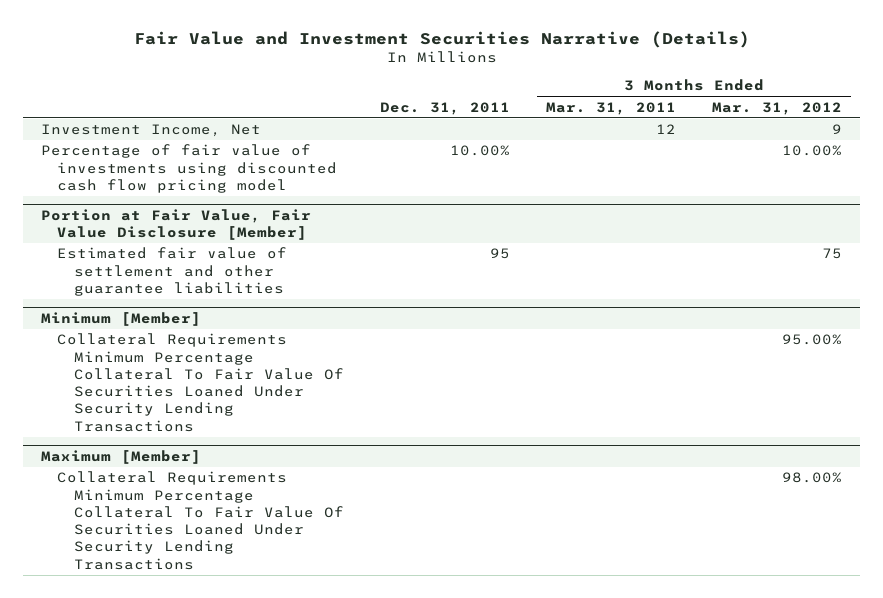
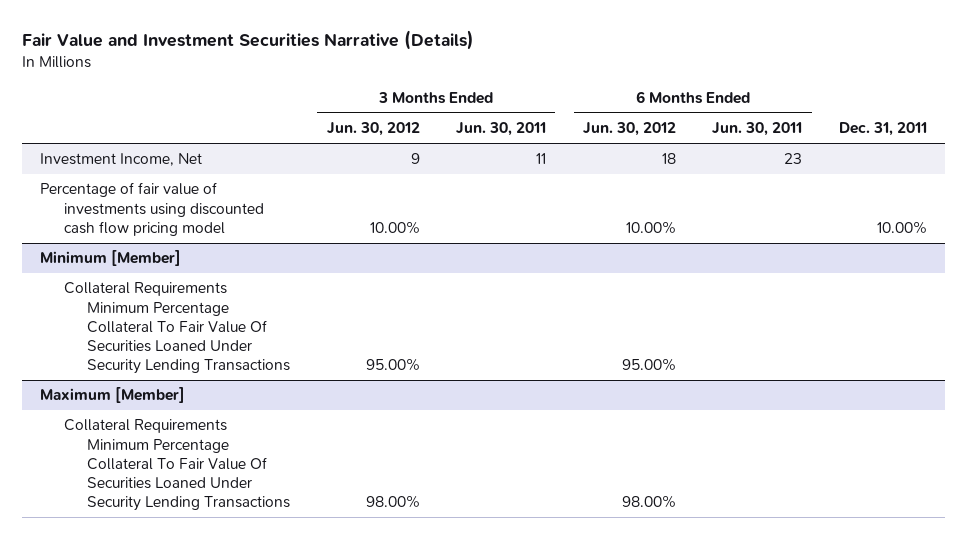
- | Dec. 31, 2011 | 3 Months Ended Mar. 31, 2011 | 3 Months Ended Mar. 31, 2012
+ | 3 Months Ended Jun. 30, 2012 | 3 Months Ended Jun. 30, 2011 | 6 Months Ended Jun. 30, 2012 | 6 Months Ended Jun. 30, 2011 | Dec. 31, 2011
- Portion at Fair Value, Fair Value Disclosure [Member]
- Estimated fair value of settlement and other guarantee liabilities | 95 | | 75

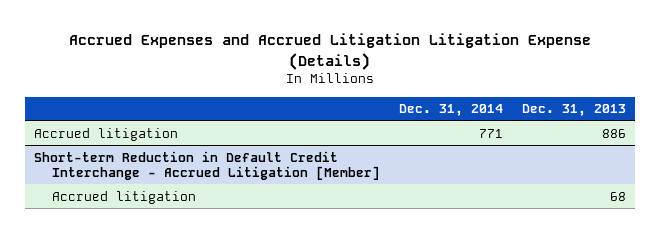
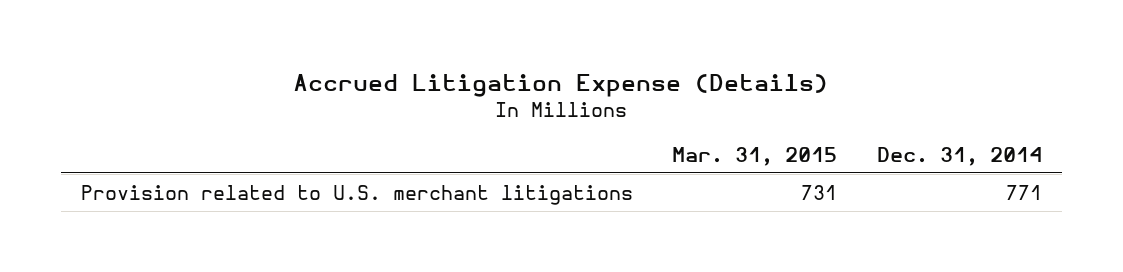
- Accrued Expenses and Accrued Litigation Litigation Expense (Details)
+ Accrued Litigation Expense (Details)
- | Dec. 31, 2014 | Dec. 31, 2013
+ | Mar. 31, 2015 | Dec. 31, 2014
- Accrued litigation | 771 | 886
- Short-term Reduction in Default Credit Interchange - Accrued Litigation [Member]
- Accrued litigation | | 68
+ Provision related to U.S. merchant litigations | 731 | 771

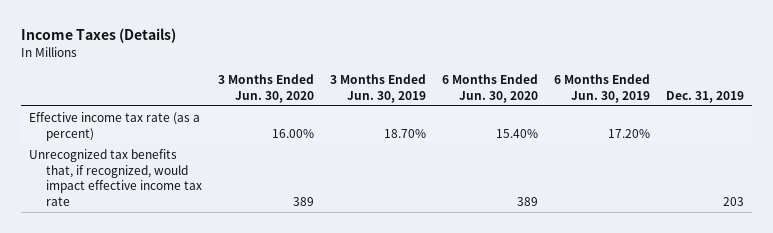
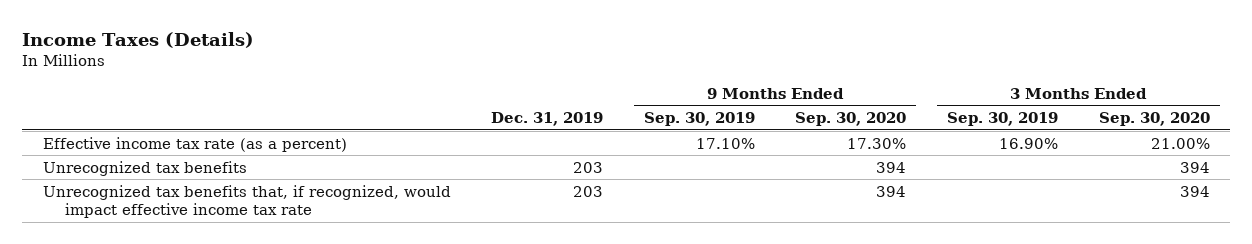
- | 3 Months Ended Jun. 30, 2020 | 3 Months Ended Jun. 30, 2019 | 6 Months Ended Jun. 30, 2020 | 6 Months Ended Jun. 30, 2019 | Dec. 31, 2019
+ | Dec. 31, 2019 | 9 Months Ended Sep. 30, 2019 | 9 Months Ended Sep. 30, 2020 | 3 Months Ended Sep. 30, 2019 | 3 Months Ended Sep. 30, 2020
+ Unrecognized tax benefits | 203 | | 394 | | 394

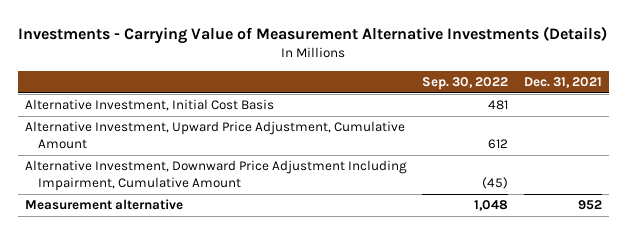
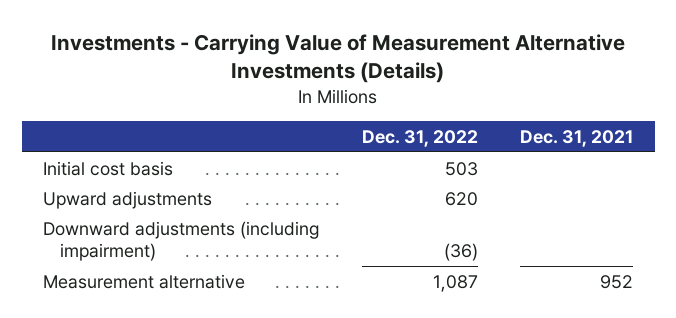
- | Sep. 30, 2022 | Dec. 31, 2021
+ | Dec. 31, 2022 | Dec. 31, 2021
- Alternative Investment, Initial Cost Basis | 481 |
- Alternative Investment, Upward Price Adjustment, Cumulative Amount | 612 |
- Alternative Investment, Downward Price Adjustment Including Impairment, Cumulative Amount | (45) |
+ Initial cost basis | 503 |
+ Upward adjustments | 620 |
+ Downward adjustments (including impairment) | (36) |

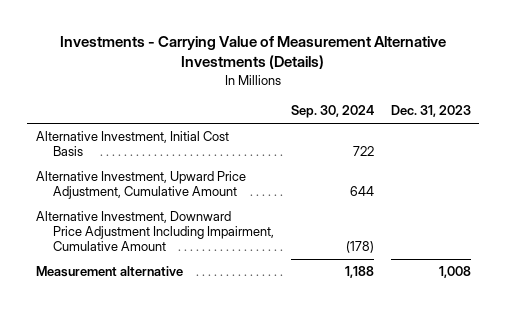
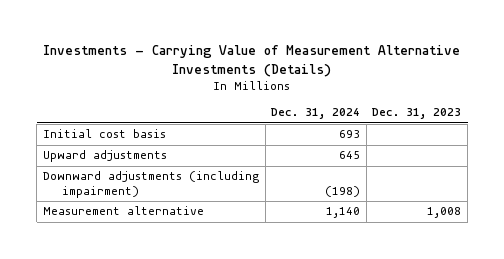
- | Sep. 30, 2024 | Dec. 31, 2023
+ | Dec. 31, 2024 | Dec. 31, 2023
- Alternative Investment, Initial Cost Basis | 722 |
- Alternative Investment, Upward Price Adjustment, Cumulative Amount | 644 |
- Alternative Investment, Downward Price Adjustment Including Impairment, Cumulative Amount | (178) |
+ Initial cost basis | 693 |
+ Upward adjustments | 645 |
+ Downward adjustments (including impairment) | (198) |

